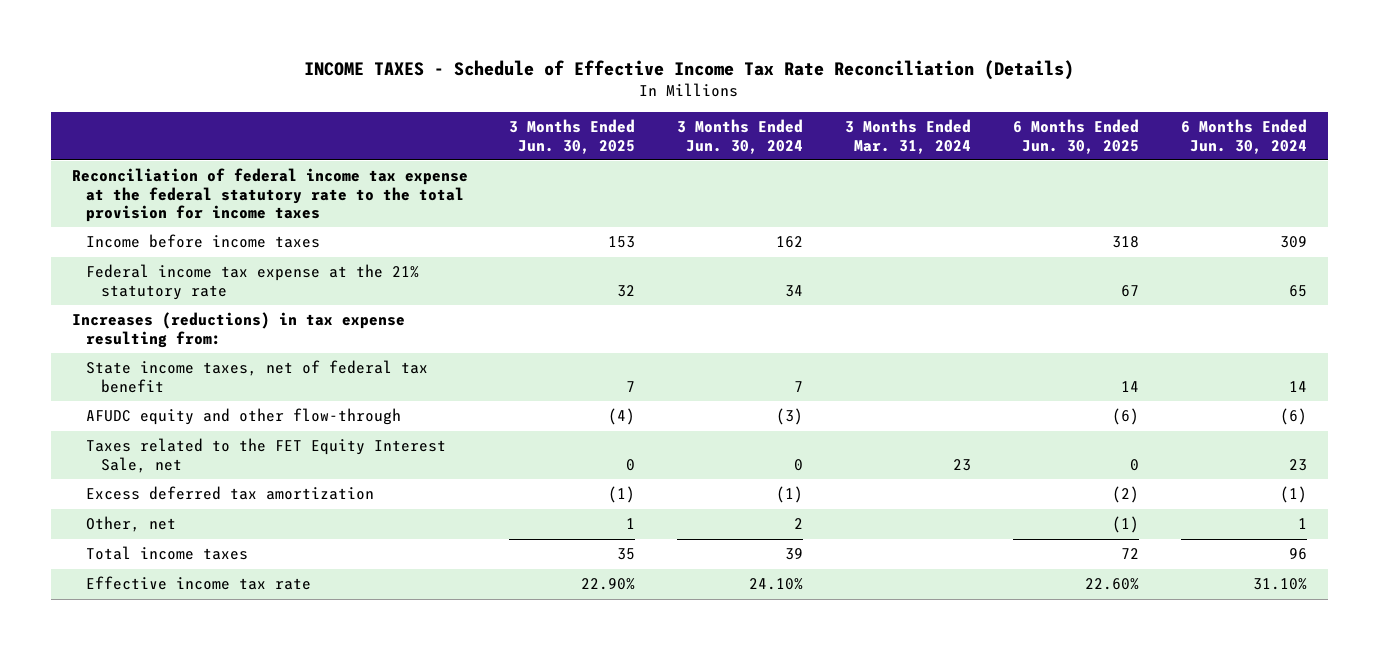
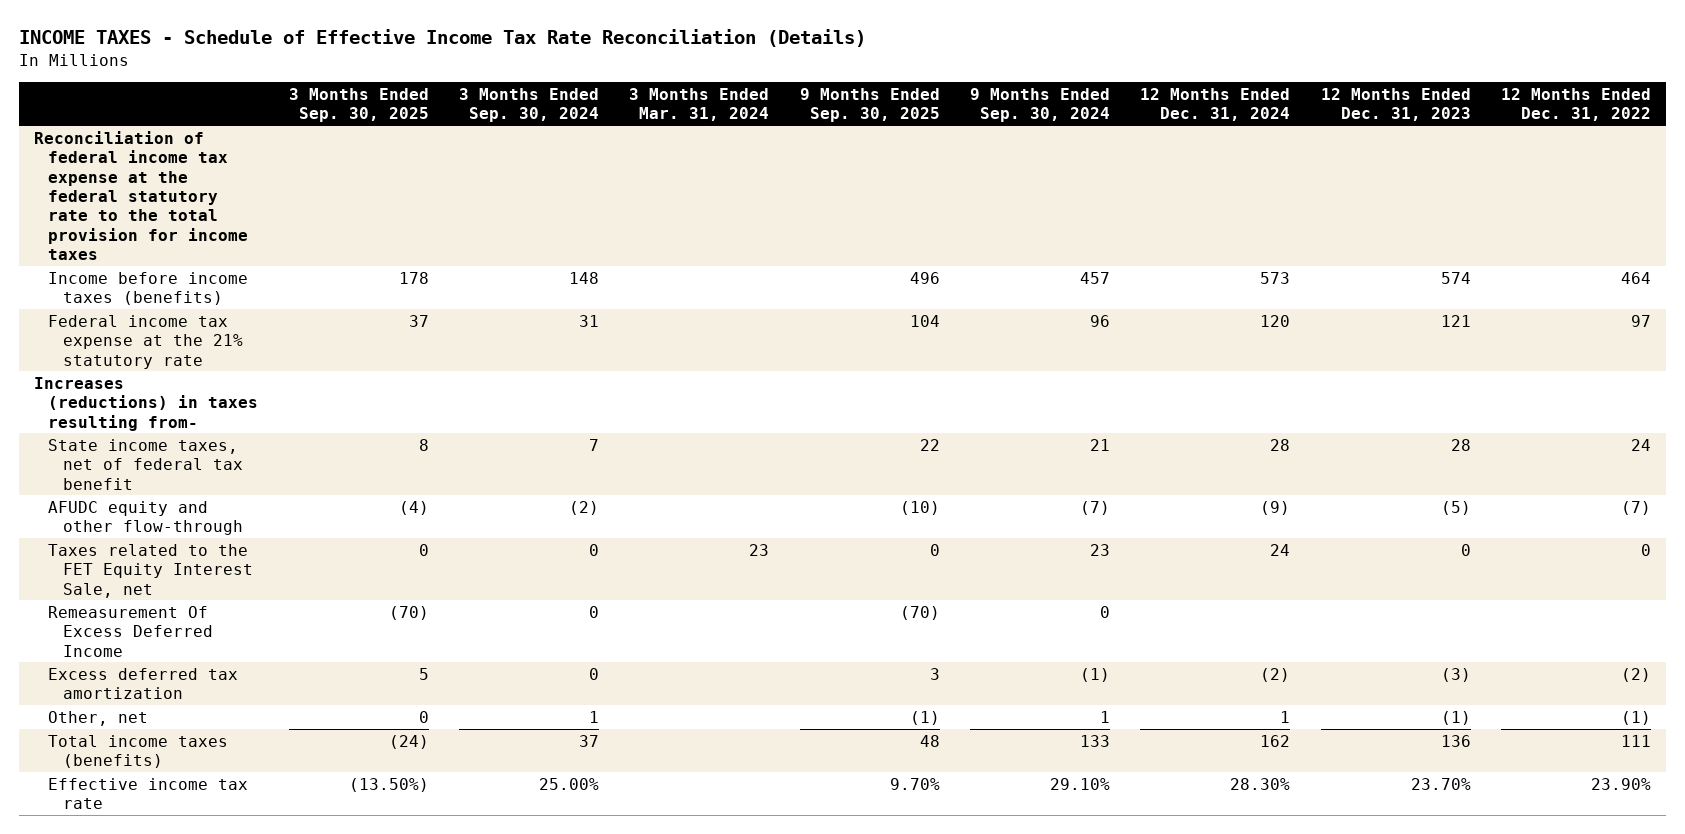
- | 3 Months Ended Jun. 30, 2025 | 3 Months Ended Jun. 30, 2024 | 3 Months Ended Mar. 31, 2024 | 6 Months Ended Jun. 30, 2025 | 6 Months Ended Jun. 30, 2024
+ | 3 Months Ended Sep. 30, 2025 | 3 Months Ended Sep. 30, 2024 | 3 Months Ended Mar. 31, 2024 | 9 Months Ended Sep. 30, 2025 | 9 Months Ended Sep. 30, 2024 | 12 Months Ended Dec. 31, 2024 | 12 Months Ended Dec. 31, 2023 | 12 Months Ended Dec. 31, 2022
- Income before income taxes | 153 | 162 | | 318 | 309
+ Income before income taxes (benefits) | 178 | 148 | | 496 | 457 | 573 | 574 | 464
- Increases (reductions) in tax expense resulting from:
+ Increases (reductions) in taxes resulting from-
+ Remeasurement Of Excess Deferred Income | (70) | 0 | | (70) | 0 | | |
- Total income taxes | 35 | 39 | | 72 | 96
+ Total income taxes (benefits) | (24) | 37 | | 48 | 133 | 162 | 136 | 111

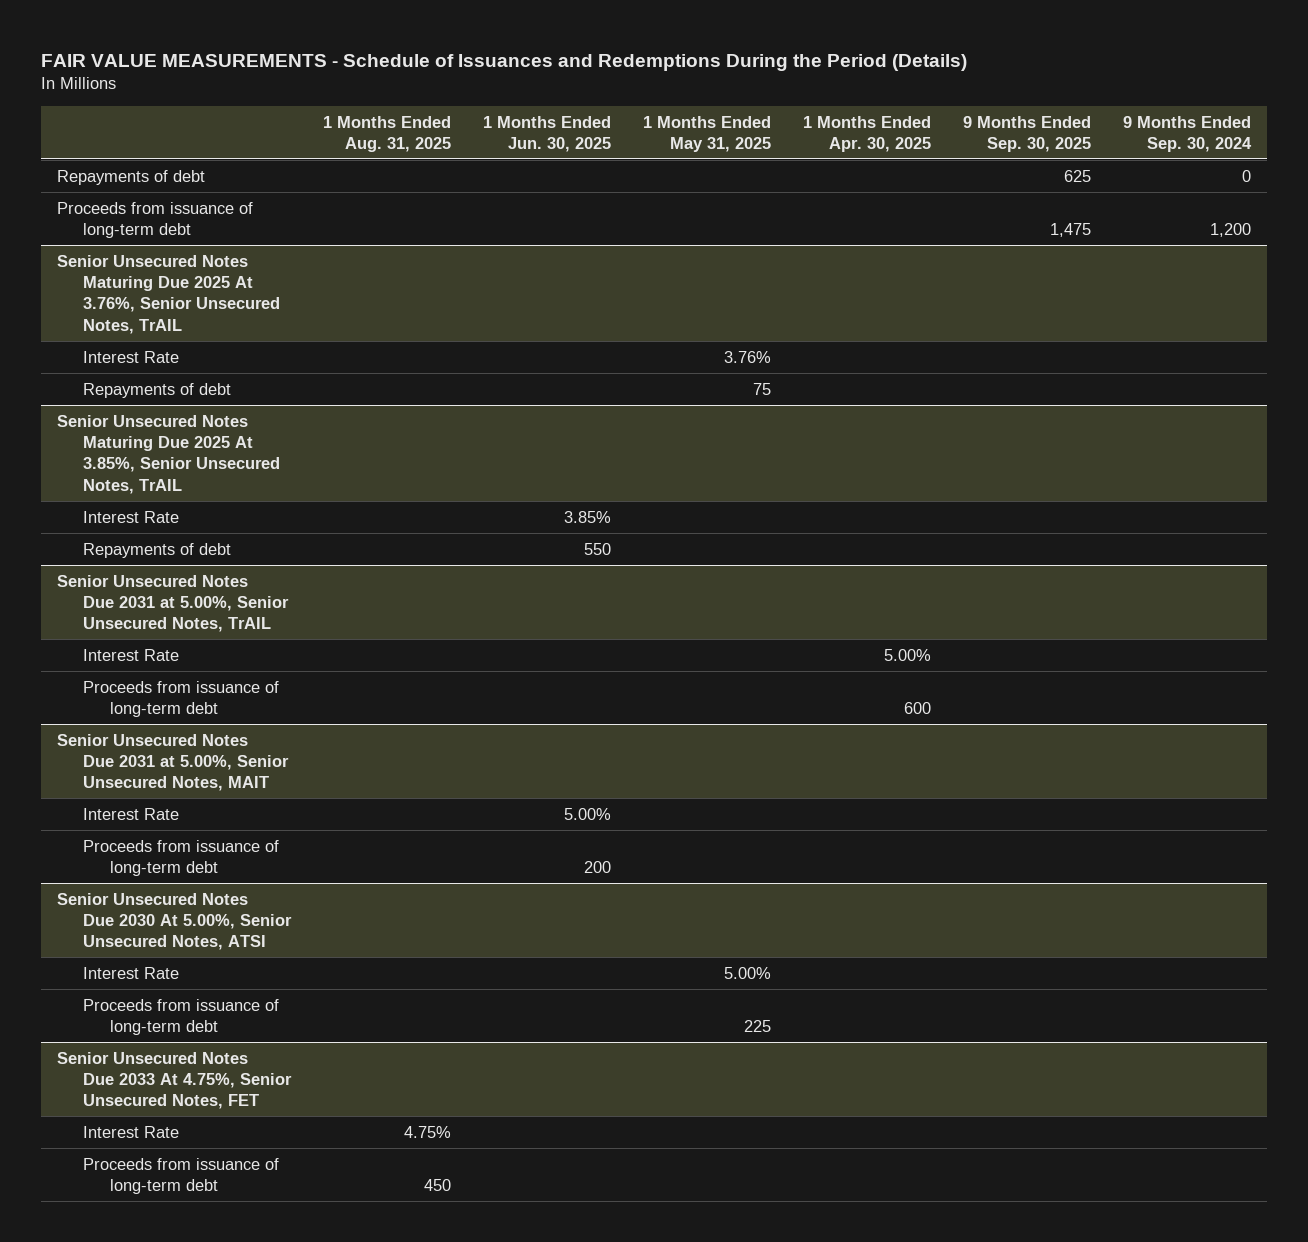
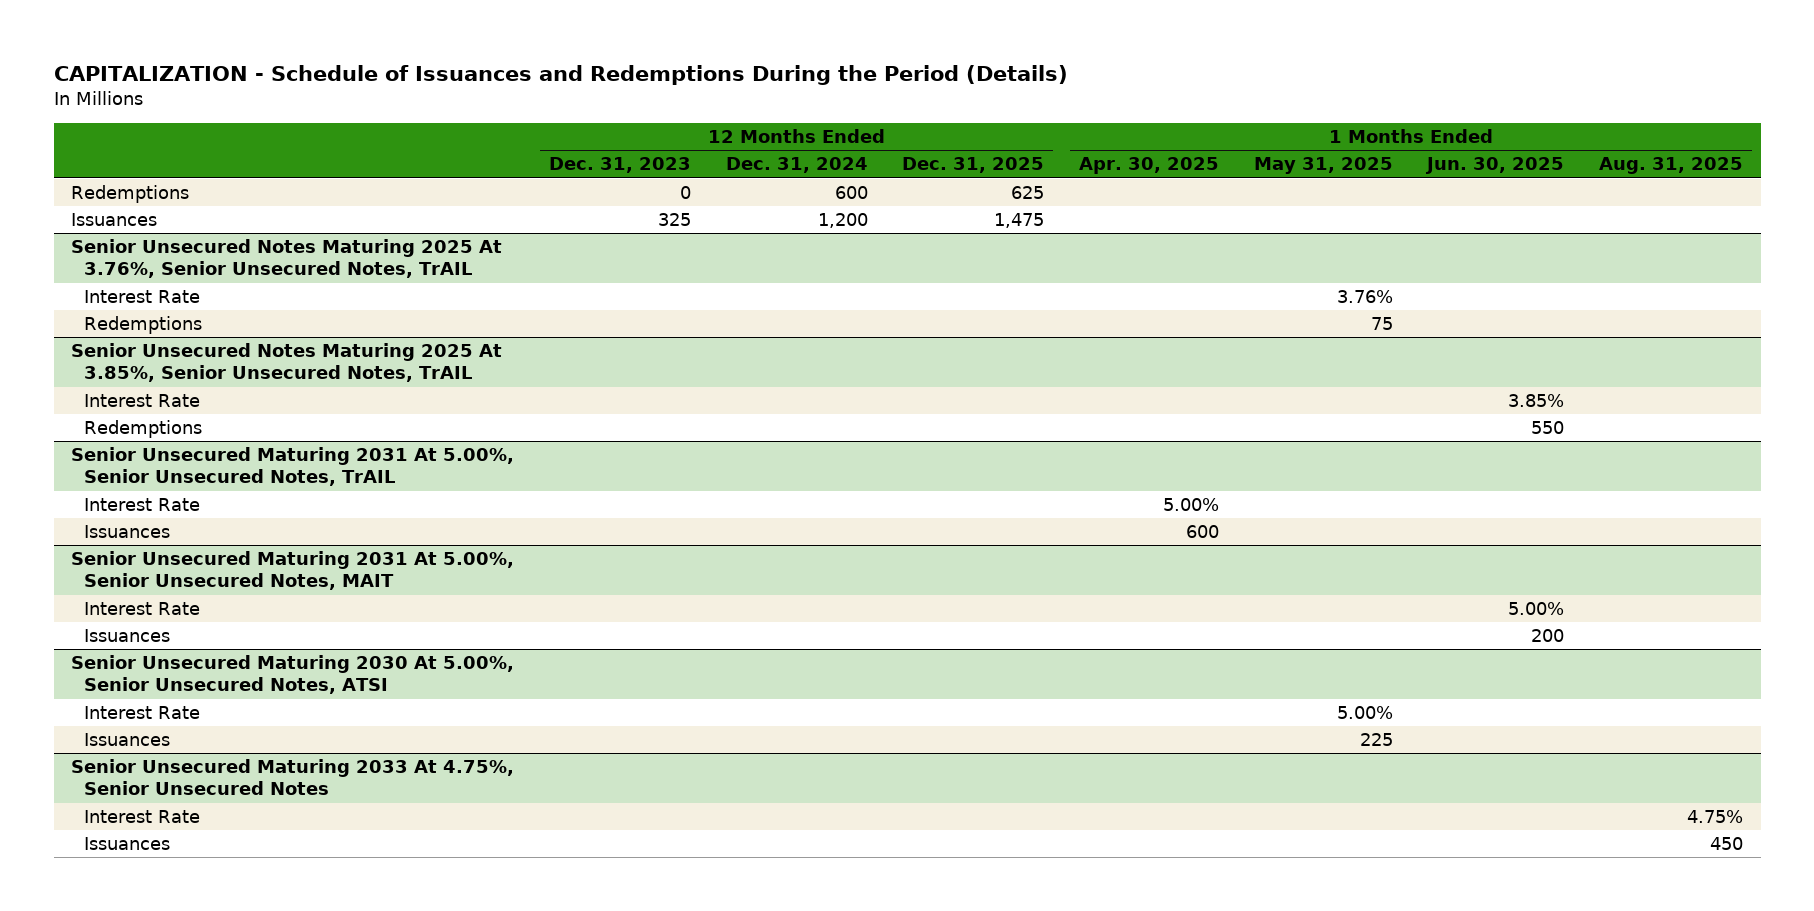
- FAIR VALUE MEASUREMENTS - Schedule of Issuances and Redemptions During the Period (Details)
+ CAPITALIZATION - Schedule of Issuances and Redemptions During the Period (Details)
- | 1 Months Ended Aug. 31, 2025 | 1 Months Ended Jun. 30, 2025 | 1 Months Ended May 31, 2025 | 1 Months Ended Apr. 30, 2025 | 9 Months Ended Sep. 30, 2025 | 9 Months Ended Sep. 30, 2024
+ | 12 Months Ended Dec. 31, 2023 | 12 Months Ended Dec. 31, 2024 | 12 Months Ended Dec. 31, 2025 | 1 Months Ended Apr. 30, 2025 | 1 Months Ended May 31, 2025 | 1 Months Ended Jun. 30, 2025 | 1 Months Ended Aug. 31, 2025
- Repayments of debt | | | | | 625 | 0
- Proceeds from issuance of long-term debt | | | | | 1,475 | 1,200
- Senior Unsecured Notes Maturing Due 2025 At 3.76%, Senior Unsecured Notes, TrAIL
+ Redemptions | 0 | 600 | 625 | | | |
+ Issuances | 325 | 1,200 | 1,475 | | | |
+ Senior Unsecured Notes Maturing 2025 At 3.76%, Senior Unsecured Notes, TrAIL
- Repayments of debt | | | 75 | | |
- Senior Unsecured Notes Maturing Due 2025 At 3.85%, Senior Unsecured Notes, TrAIL
+ Redemptions | | | | | 75 | |
+ Senior Unsecured Notes Maturing 2025 At 3.85%, Senior Unsecured Notes, TrAIL
- Repayments of debt | | 550 | | | |
- Senior Unsecured Notes Due 2031 at 5.00%, Senior Unsecured Notes, TrAIL
+ Redemptions | | | | | | 550 |
+ Senior Unsecured Maturing 2031 At 5.00%, Senior Unsecured Notes, TrAIL
- Proceeds from issuance of long-term debt | | | | 600 | |
- Senior Unsecured Notes Due 2031 at 5.00%, Senior Unsecured Notes, MAIT
+ Issuances | | | | 600 | | |
+ Senior Unsecured Maturing 2031 At 5.00%, Senior Unsecured Notes, MAIT
- Proceeds from issuance of long-term debt | | 200 | | | |
- Senior Unsecured Notes Due 2030 At 5.00%, Senior Unsecured Notes, ATSI
+ Issuances | | | | | | 200 |
+ Senior Unsecured Maturing 2030 At 5.00%, Senior Unsecured Notes, ATSI
- Proceeds from issuance of long-term debt | | | 225 | | |
- Senior Unsecured Notes Due 2033 At 4.75%, Senior Unsecured Notes, FET
+ Issuances | | | | | 225 | |
+ Senior Unsecured Maturing 2033 At 4.75%, Senior Unsecured Notes
- Proceeds from issuance of long-term debt | 450 | | | | |
+ Issuances | | | | | | | 450

